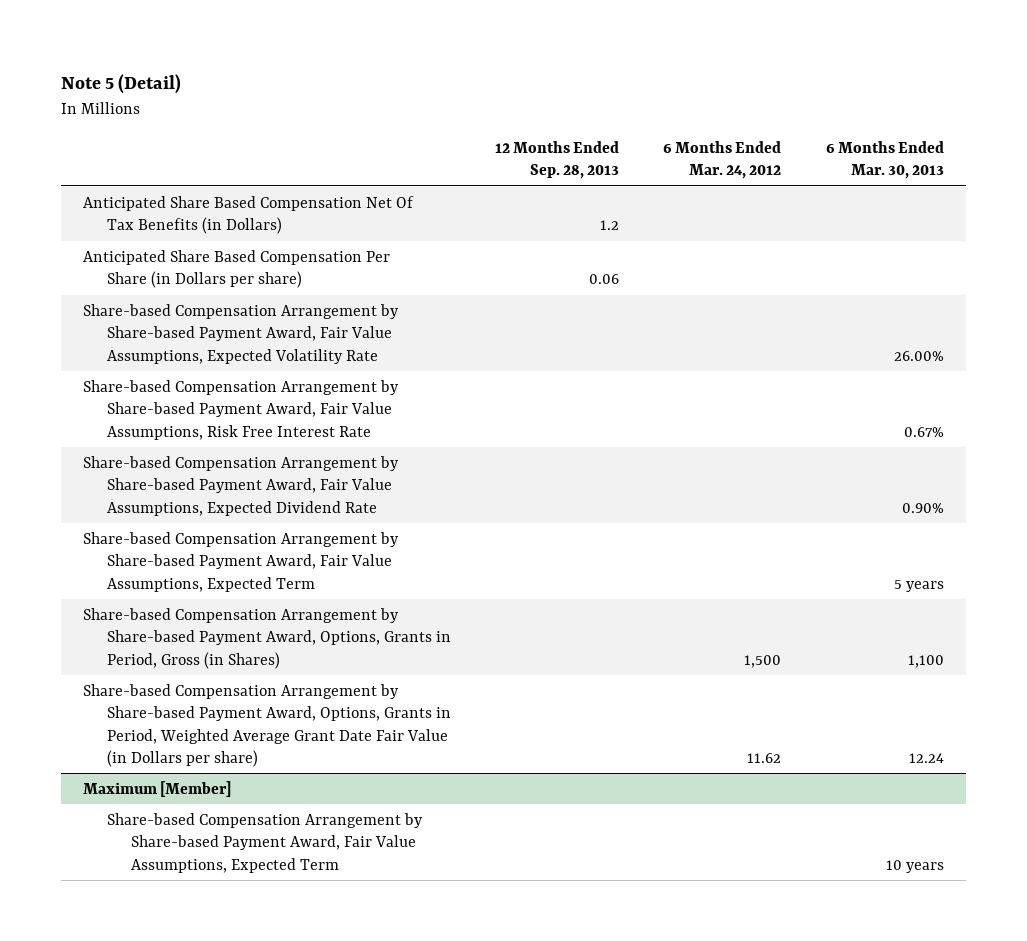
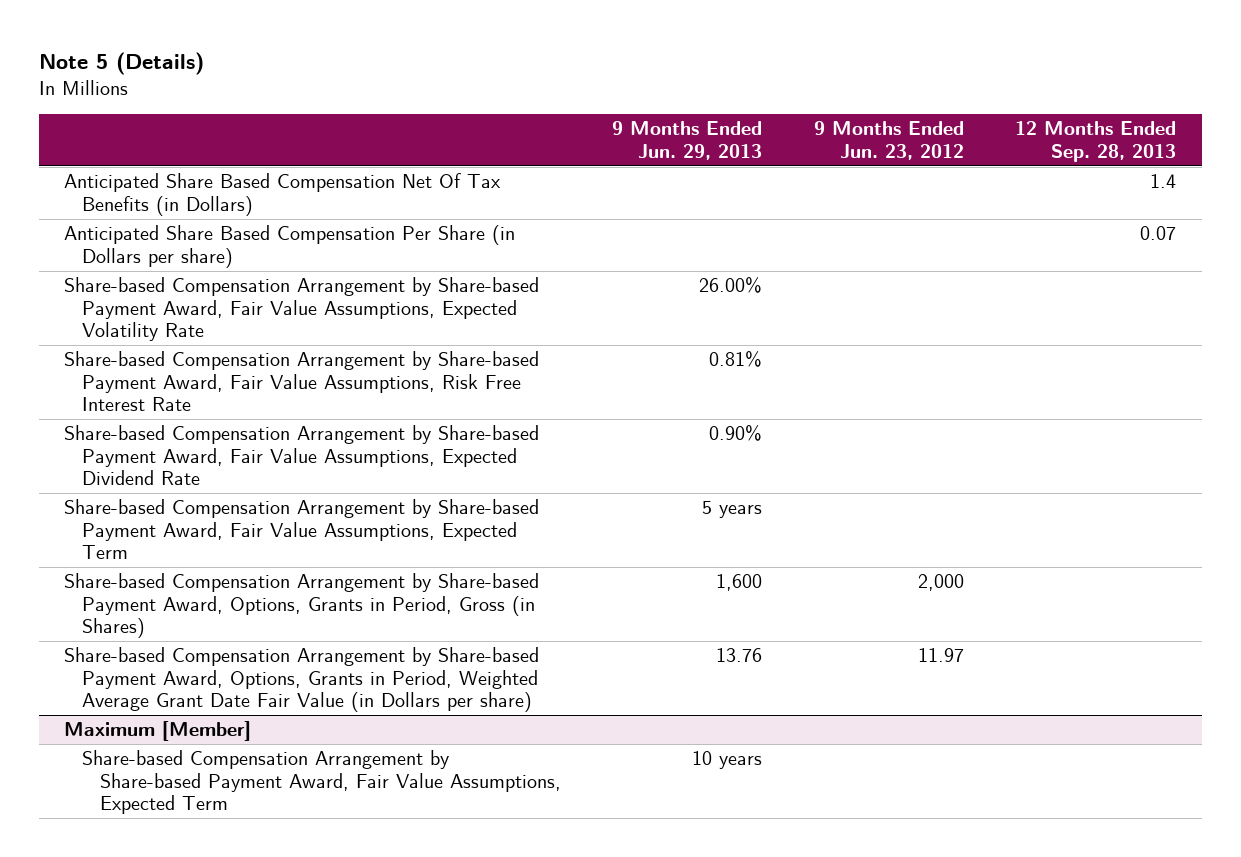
- Note 5 (Detail)
+ Note 5 (Details)
- | 12 Months Ended Sep. 28, 2013 | 6 Months Ended Mar. 24, 2012 | 6 Months Ended Mar. 30, 2013
+ | 9 Months Ended Jun. 29, 2013 | 9 Months Ended Jun. 23, 2012 | 12 Months Ended Sep. 28, 2013
- Anticipated Share Based Compensation Net Of Tax Benefits (in Dollars) | 1.2 | |
- Anticipated Share Based Compensation Per Share (in Dollars per share) | 0.06 | |
+ Anticipated Share Based Compensation Net Of Tax Benefits (in Dollars) | | | 1.4
+ Anticipated Share Based Compensation Per Share (in Dollars per share) | | | 0.07

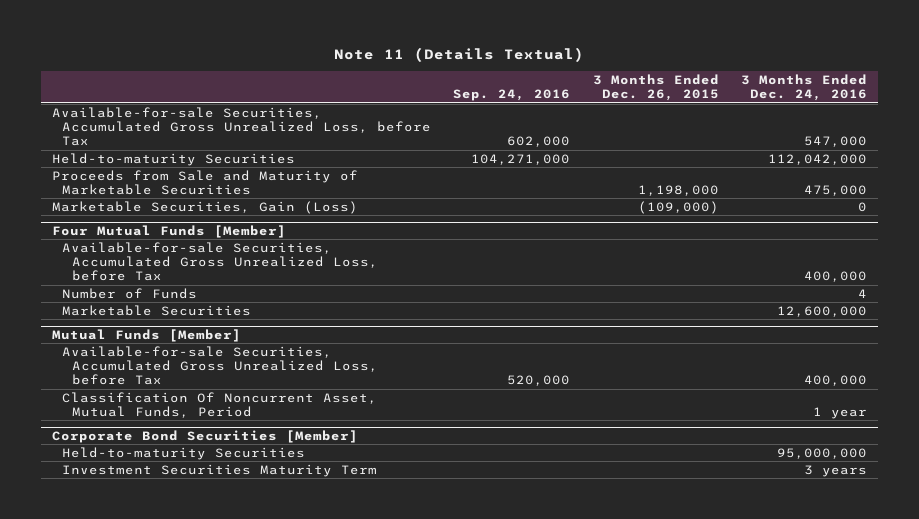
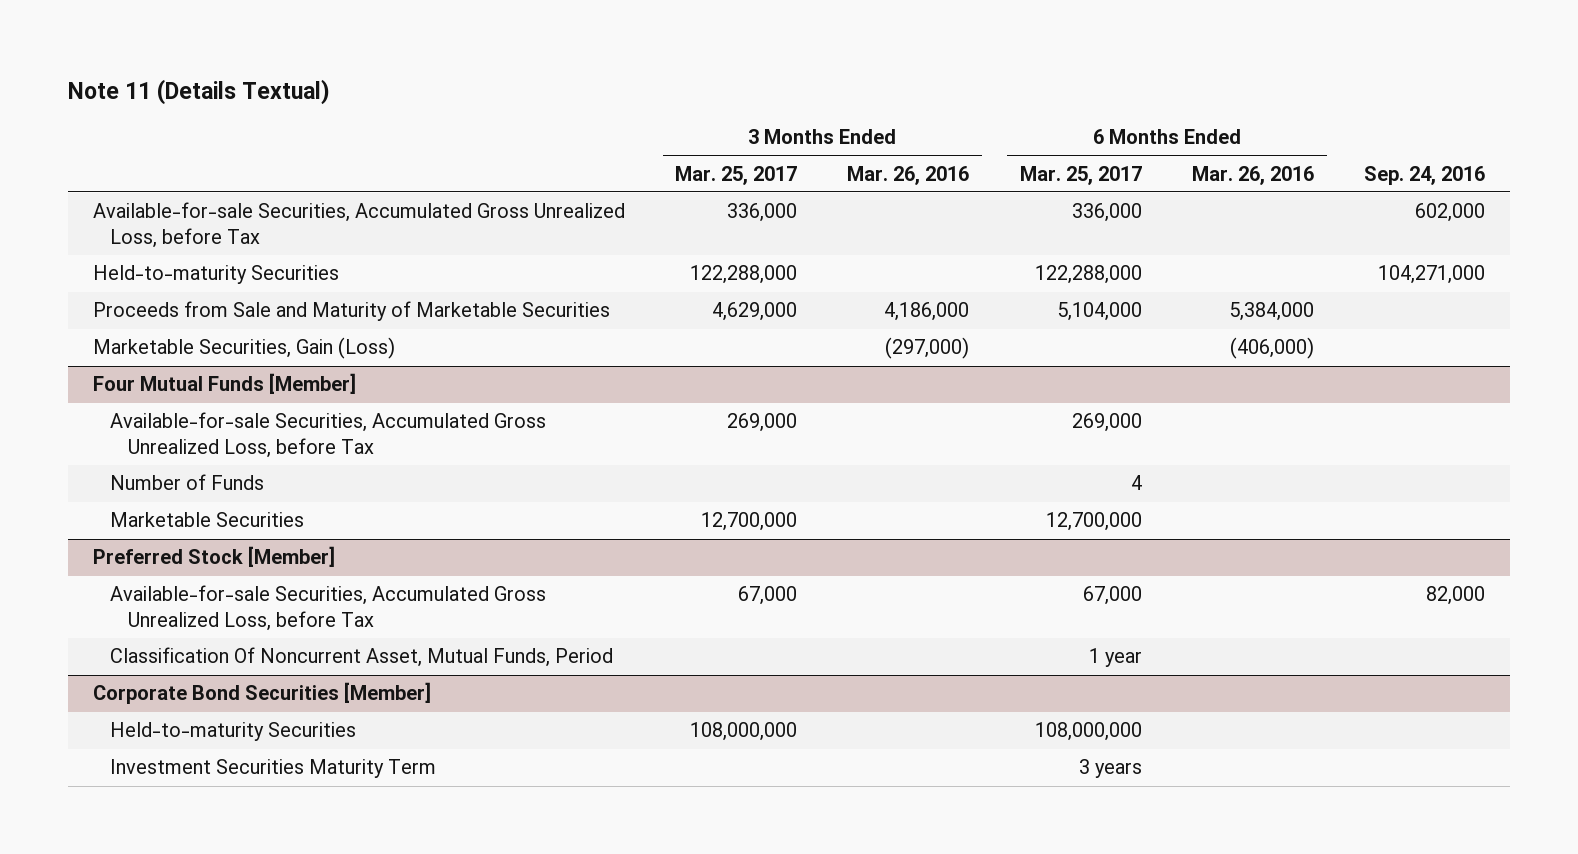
- | Sep. 24, 2016 | 3 Months Ended Dec. 26, 2015 | 3 Months Ended Dec. 24, 2016
+ | 3 Months Ended Mar. 25, 2017 | 3 Months Ended Mar. 26, 2016 | 6 Months Ended Mar. 25, 2017 | 6 Months Ended Mar. 26, 2016 | Sep. 24, 2016
- Mutual Funds [Member]
- Available-for-sale Securities, Accumulated Gross Unrealized Loss, before Tax | 520,000 | | 400,000
- Classification Of Noncurrent Asset, Mutual Funds, Period | | | 1 year
+ Preferred Stock [Member]
+ Available-for-sale Securities, Accumulated Gross Unrealized Loss, before Tax | 67,000 | | 67,000 | | 82,000
+ Classification Of Noncurrent Asset, Mutual Funds, Period | | | 1 year | |

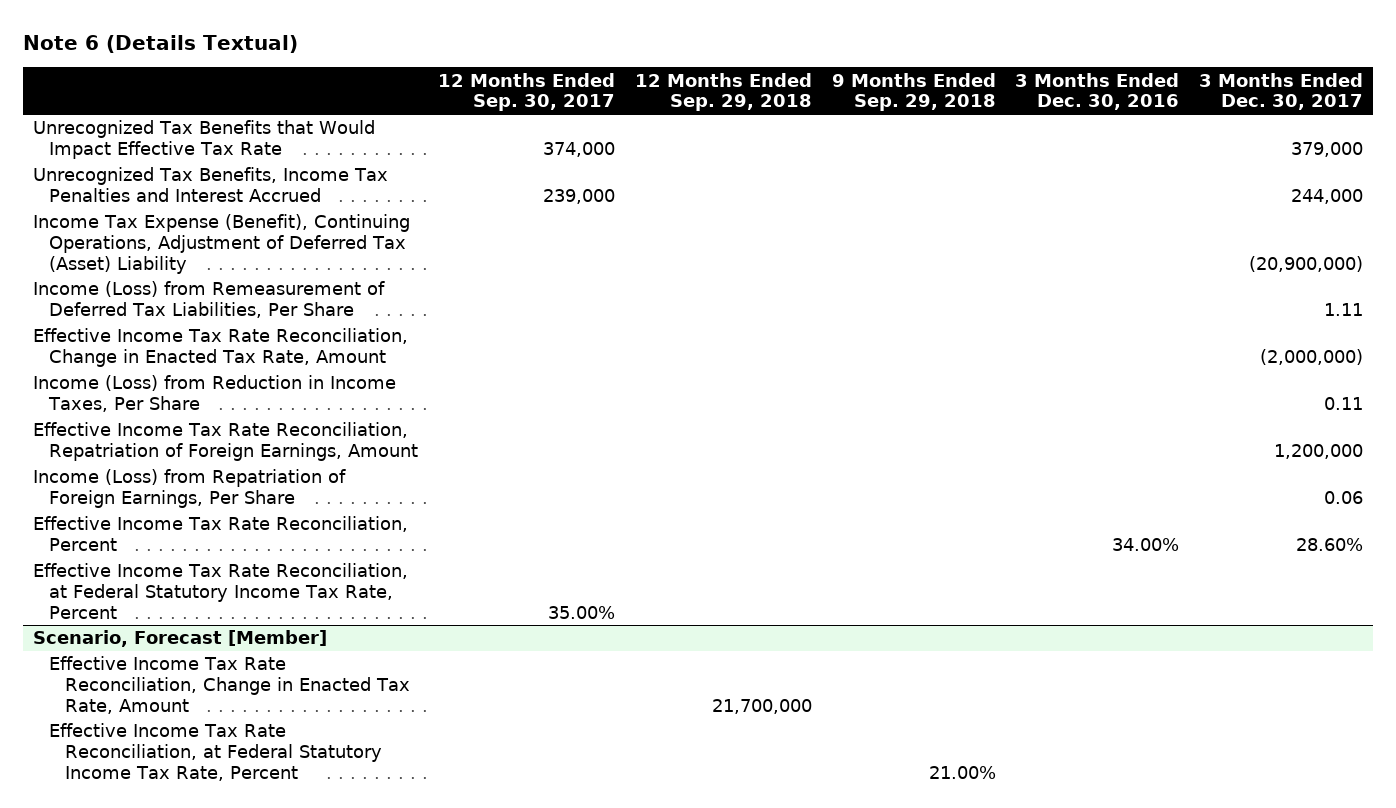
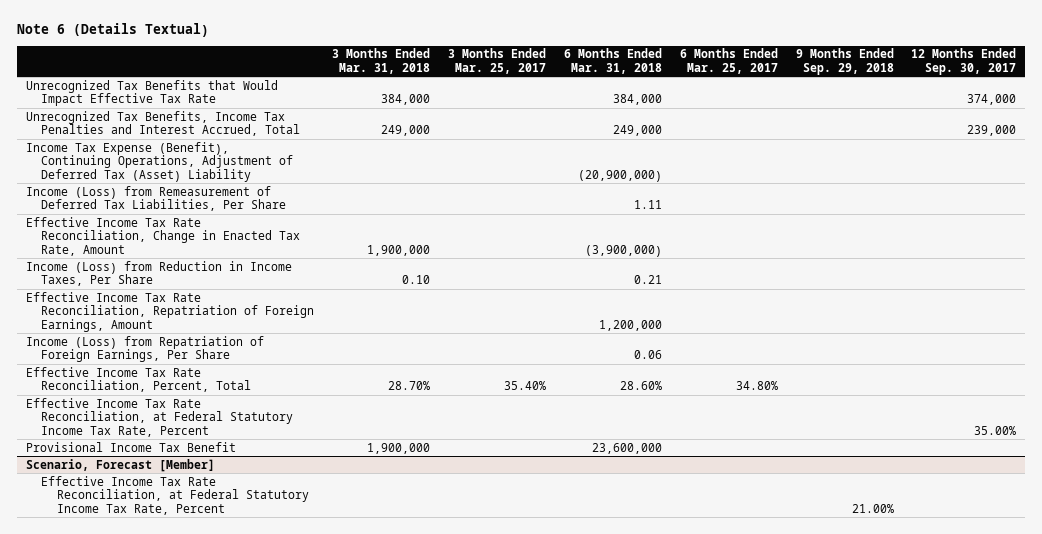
- | 12 Months Ended Sep. 30, 2017 | 12 Months Ended Sep. 29, 2018 | 9 Months Ended Sep. 29, 2018 | 3 Months Ended Dec. 30, 2016 | 3 Months Ended Dec. 30, 2017
+ | 3 Months Ended Mar. 31, 2018 | 3 Months Ended Mar. 25, 2017 | 6 Months Ended Mar. 31, 2018 | 6 Months Ended Mar. 25, 2017 | 9 Months Ended Sep. 29, 2018 | 12 Months Ended Sep. 30, 2017
- Unrecognized Tax Benefits, Income Tax Penalties and Interest Accrued | 239,000 | | | | 244,000
+ Unrecognized Tax Benefits, Income Tax Penalties and Interest Accrued, Total | 249,000 | | 249,000 | | | 239,000
- Effective Income Tax Rate Reconciliation, Percent | | | | 34.00% | 28.60%
+ Effective Income Tax Rate Reconciliation, Percent, Total | 28.70% | 35.40% | 28.60% | 34.80% | |
+ Provisional Income Tax Benefit | 1,900,000 | | 23,600,000 | | |
@ Scenario, Forecast [Member]
- Effective Income Tax Rate Reconciliation, Change in Enacted Tax Rate, Amount | | 21,700,000 | | |

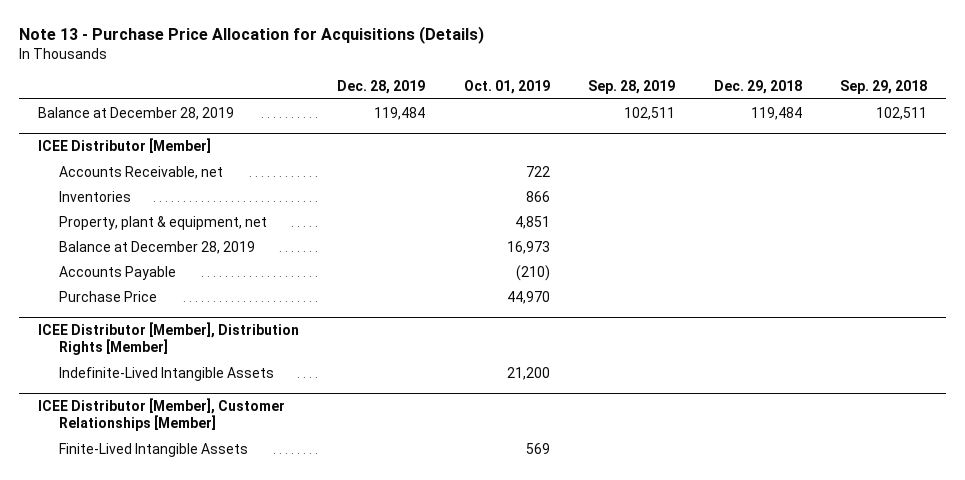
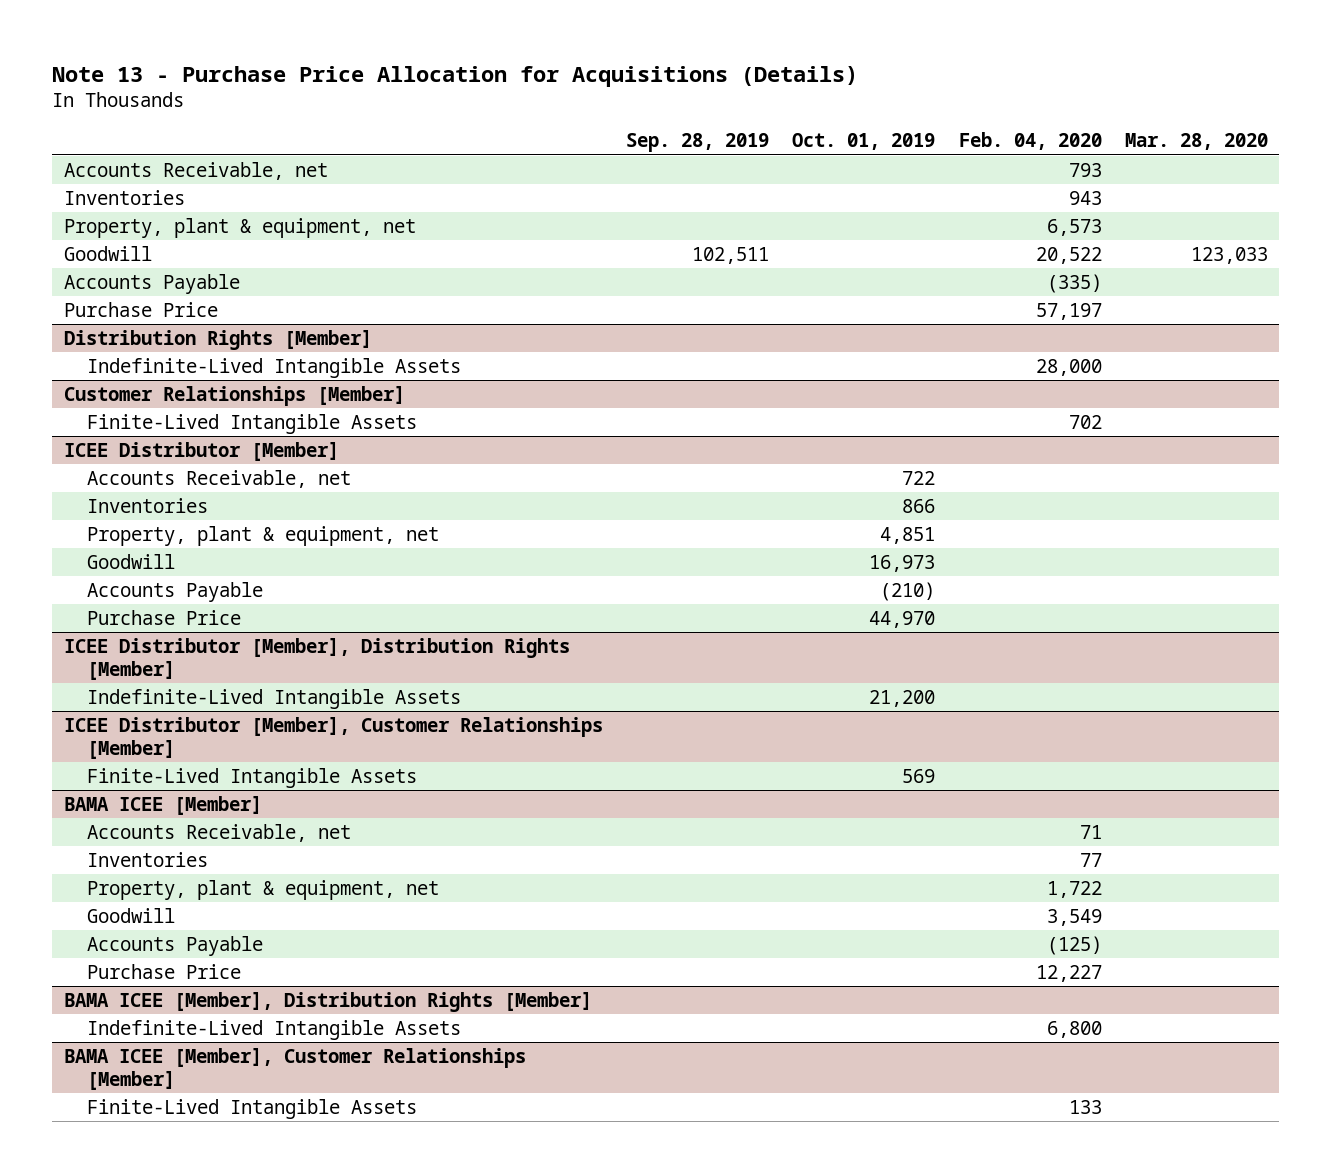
- | Dec. 28, 2019 | Oct. 01, 2019 | Sep. 28, 2019 | Dec. 29, 2018 | Sep. 29, 2018
+ | Sep. 28, 2019 | Oct. 01, 2019 | Feb. 04, 2020 | Mar. 28, 2020
- Balance at December 28, 2019 | 119,484 | | 102,511 | 119,484 | 102,511
+ Accounts Receivable, net | | | 793 |
+ Inventories | | | 943 |
+ Property, plant & equipment, net | | | 6,573 |
+ Goodwill | 102,511 | | 20,522 | 123,033
+ Accounts Payable | | | (335) |
+ Purchase Price | | | 57,197 |
+ Distribution Rights [Member]
+ Indefinite-Lived Intangible Assets | | | 28,000 |
+ Customer Relationships [Member]
+ Finite-Lived Intangible Assets | | | 702 |
@ ICEE Distributor [Member]
- Balance at December 28, 2019 | | 16,973 | | |
+ Goodwill | | 16,973 | |
+ BAMA ICEE [Member]
+ Accounts Receivable, net | | | 71 |
+ Inventories | | | 77 |
+ Property, plant & equipment, net | | | 1,722 |
+ Goodwill | | | 3,549 |
+ Accounts Payable | | | (125) |
+ Purchase Price | | | 12,227 |
+ BAMA ICEE [Member], Distribution Rights [Member]
+ Indefinite-Lived Intangible Assets | | | 6,800 |
+ BAMA ICEE [Member], Customer Relationships [Member]
+ Finite-Lived Intangible Assets | | | 133 |

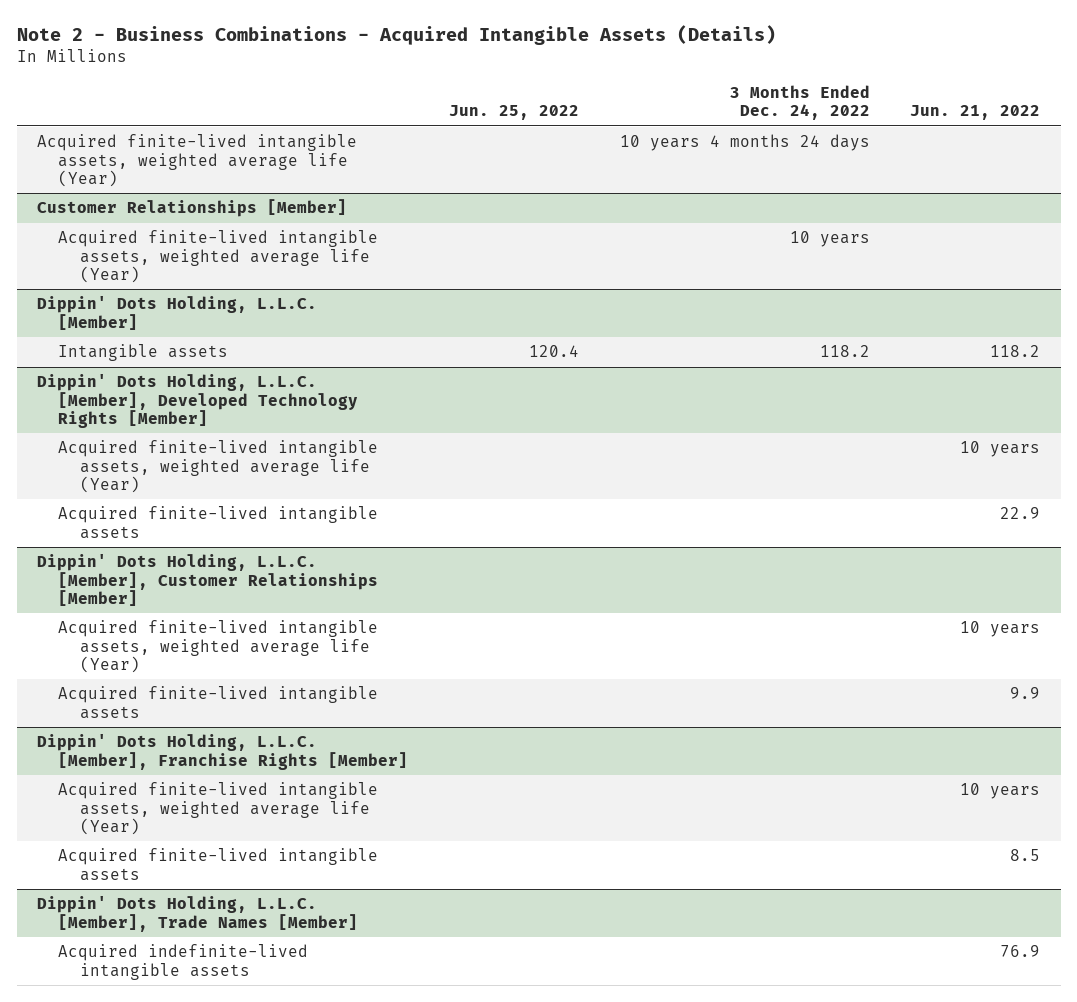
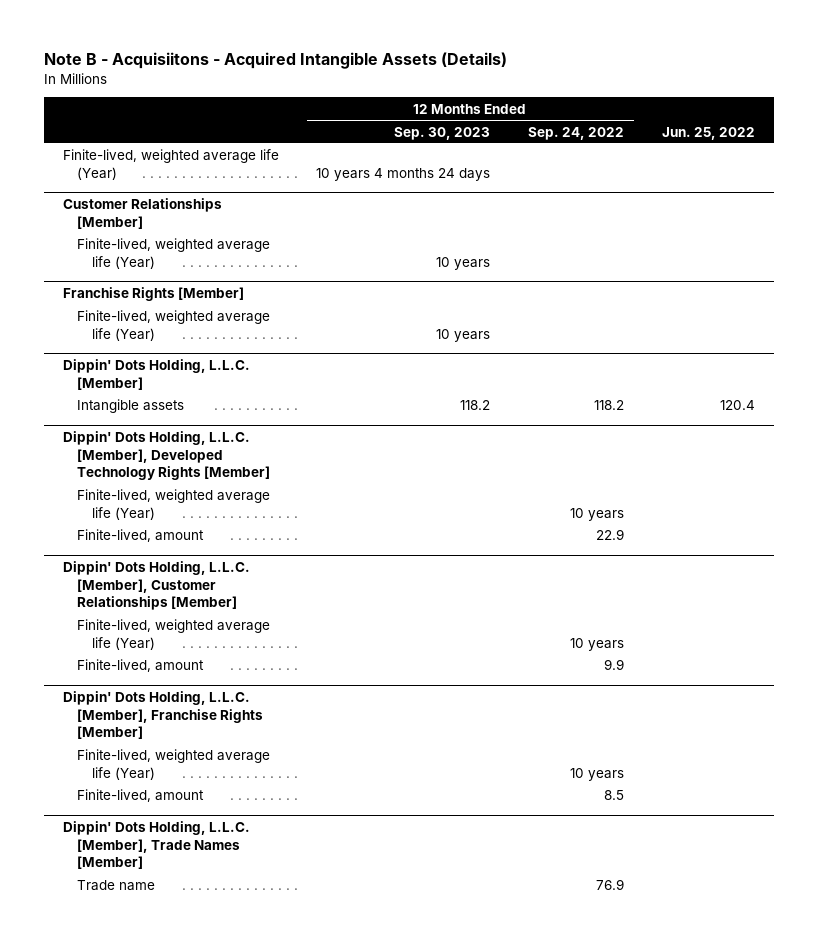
- Note 2 - Business Combinations - Acquired Intangible Assets (Details)
+ Note B - Acquisiitons - Acquired Intangible Assets (Details)
- | Jun. 25, 2022 | 3 Months Ended Dec. 24, 2022 | Jun. 21, 2022
+ | 12 Months Ended Sep. 30, 2023 | 12 Months Ended Sep. 24, 2022 | Jun. 25, 2022
- Acquired finite-lived intangible assets, weighted average life (Year) | | 10 years 4 months 24 days |
+ Finite-lived, weighted average life (Year) | 10 years 4 months 24 days | |
@ Customer Relationships [Member]
- Acquired finite-lived intangible assets, weighted average life (Year) | | 10 years |
+ Finite-lived, weighted average life (Year) | 10 years | |
+ Franchise Rights [Member]
+ Finite-lived, weighted average life (Year) | 10 years | |
@ Dippin' Dots Holding, L.L.C. [Member], Developed Technology Rights [Member]
- Acquired finite-lived intangible assets, weighted average life (Year) | | | 10 years
- Acquired finite-lived intangible assets | | | 22.9
+ Finite-lived, weighted average life (Year) | | 10 years |
+ Finite-lived, amount | | 22.9 |
@ Dippin' Dots Holding, L.L.C. [Member], Customer Relationships [Member]
- Acquired finite-lived intangible assets, weighted average life (Year) | | | 10 years
- Acquired finite-lived intangible assets | | | 9.9
+ Finite-lived, weighted average life (Year) | | 10 years |
+ Finite-lived, amount | | 9.9 |
@ Dippin' Dots Holding, L.L.C. [Member], Franchise Rights [Member]
- Acquired finite-lived intangible assets, weighted average life (Year) | | | 10 years
- Acquired finite-lived intangible assets | | | 8.5
+ Finite-lived, weighted average life (Year) | | 10 years |
+ Finite-lived, amount | | 8.5 |
@ Dippin' Dots Holding, L.L.C. [Member], Trade Names [Member]
- Acquired indefinite-lived intangible assets | | | 76.9
+ Trade name | | 76.9 |

